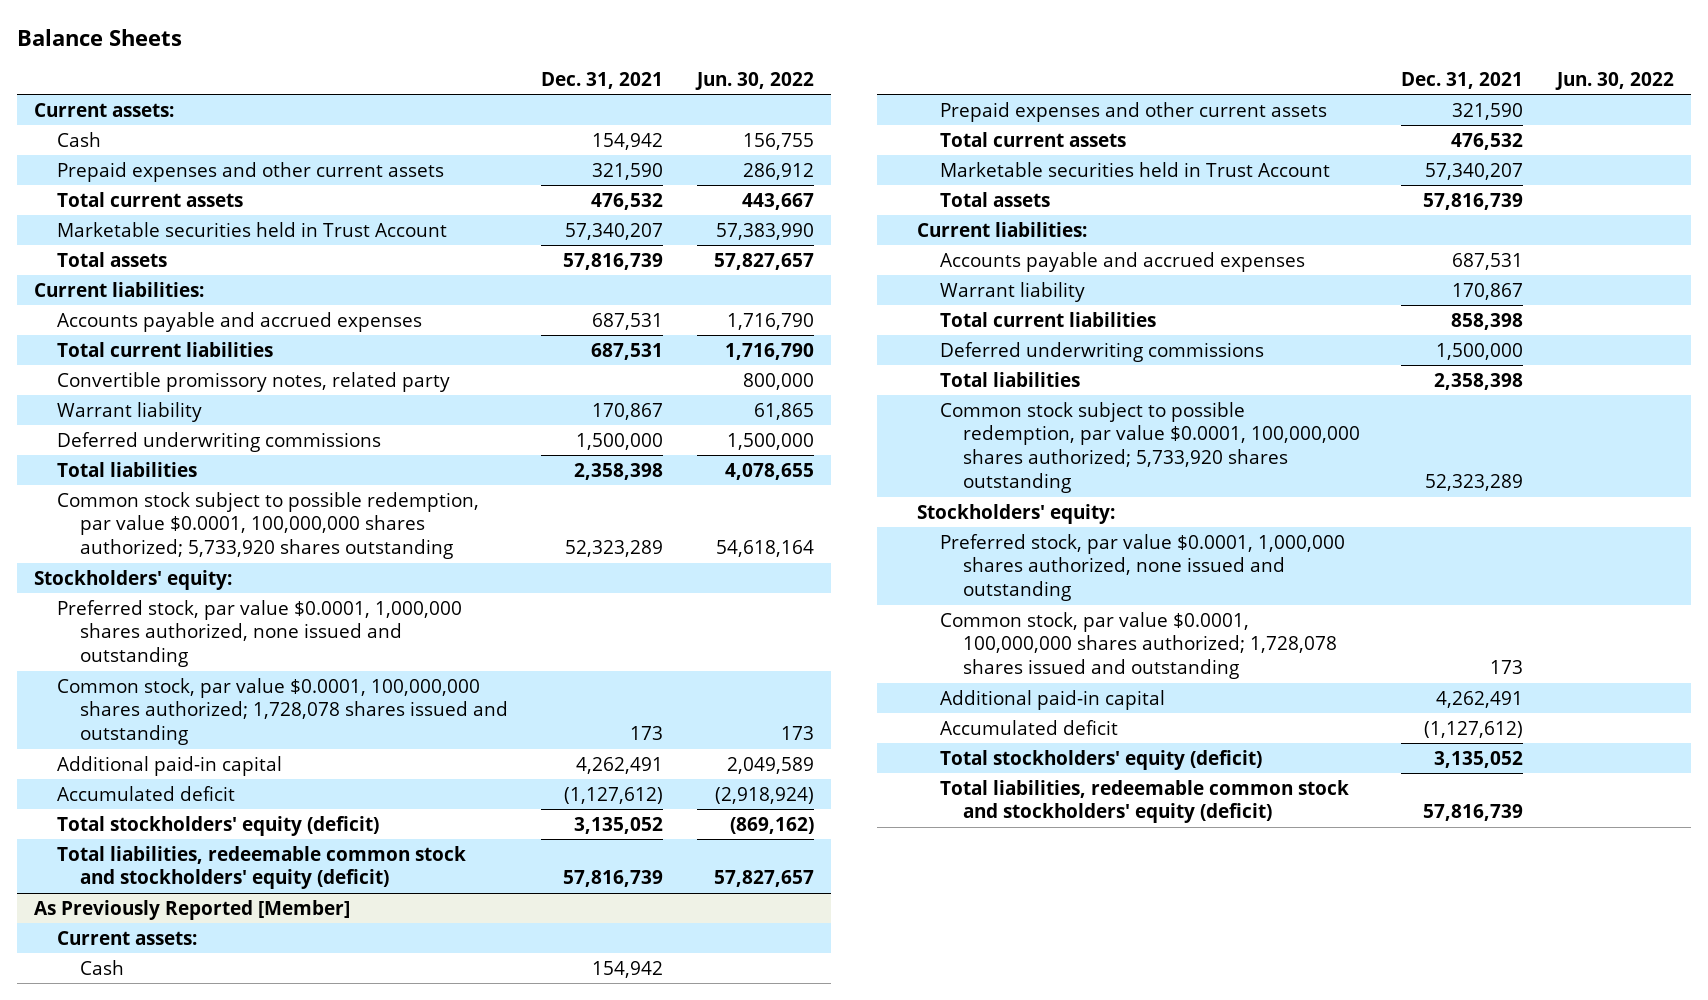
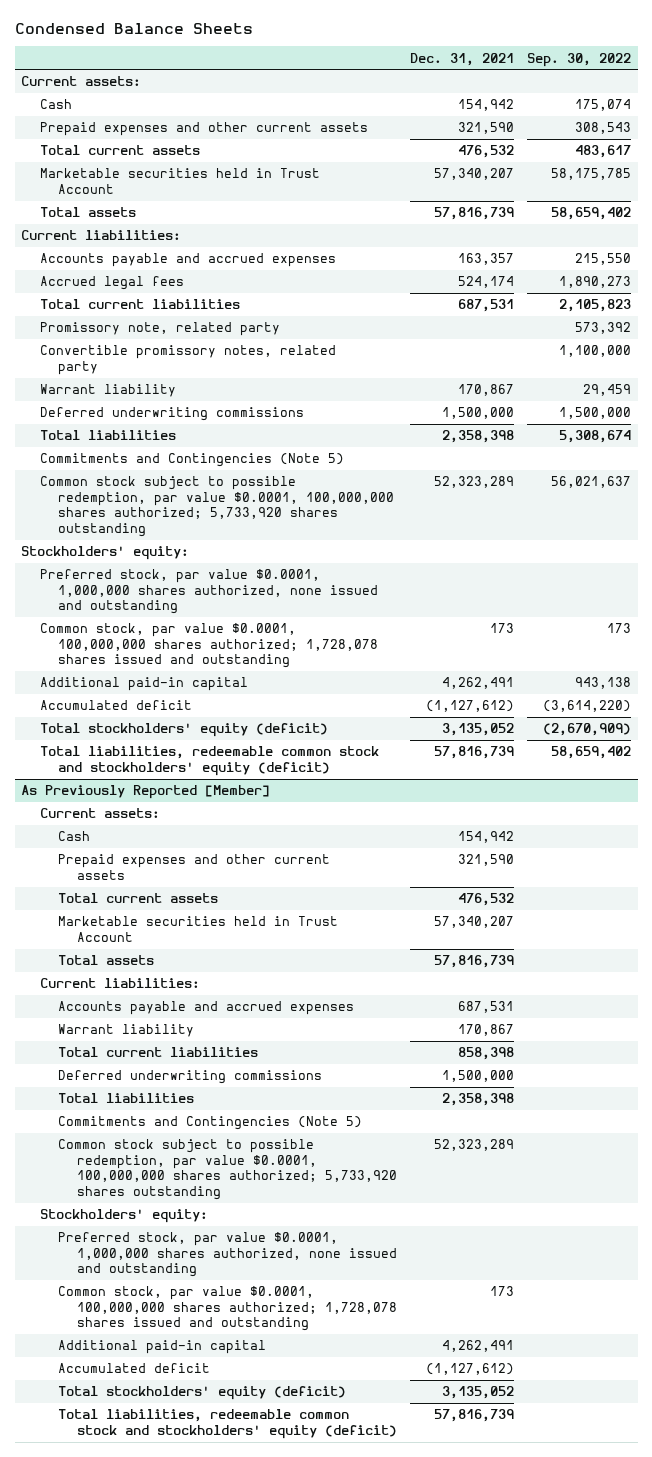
- Balance Sheets
+ Condensed Balance Sheets
- | Dec. 31, 2021 | Jun. 30, 2022
+ | Dec. 31, 2021 | Sep. 30, 2022
- Accounts payable and accrued expenses | 687,531 | 1,716,790
+ Accounts payable and accrued expenses | 163,357 | 215,550
+ Accrued legal fees | 524,174 | 1,890,273
+ Promissory note, related party | | 573,392
+ Commitments and Contingencies (Note 5)
@ As Previously Reported [Member]
+ Commitments and Contingencies (Note 5)

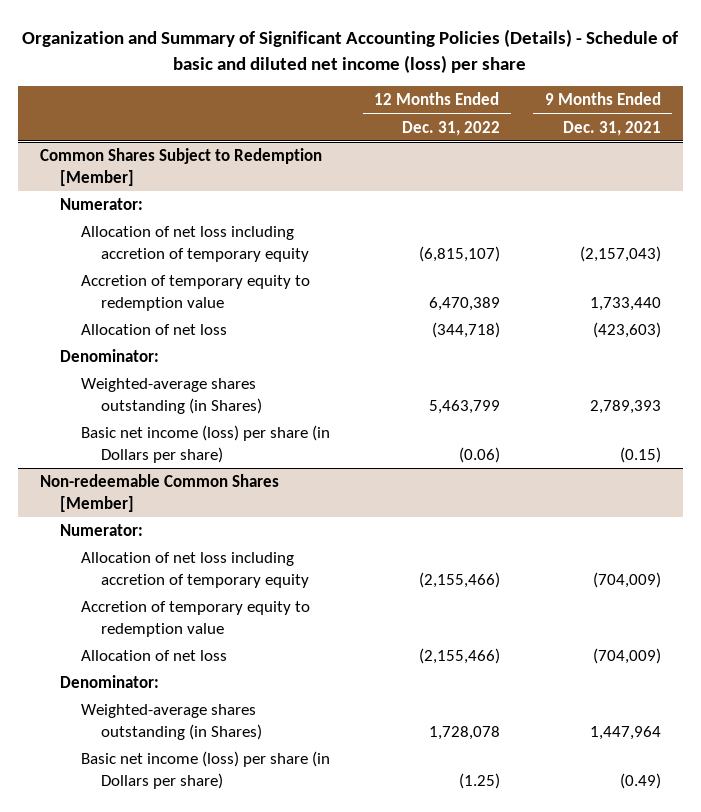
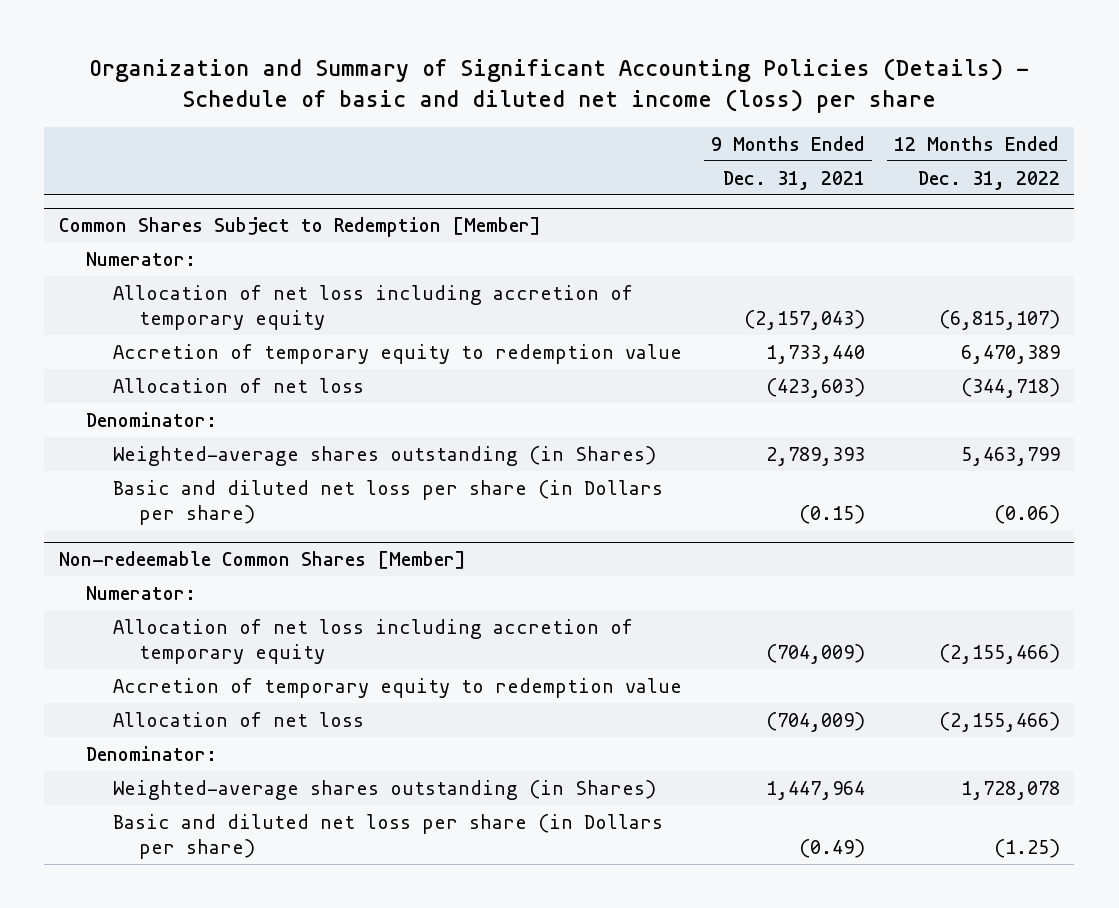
- | 12 Months Ended Dec. 31, 2022 | 9 Months Ended Dec. 31, 2021
+ | 9 Months Ended Dec. 31, 2021 | 12 Months Ended Dec. 31, 2022
@ Common Shares Subject to Redemption [Member]
- Basic net income (loss) per share (in Dollars per share) | (0.06) | (0.15)
+ Basic and diluted net loss per share (in Dollars per share) | (0.15) | (0.06)
@ Non-redeemable Common Shares [Member]
- Basic net income (loss) per share (in Dollars per share) | (1.25) | (0.49)
+ Basic and diluted net loss per share (in Dollars per share) | (0.49) | (1.25)

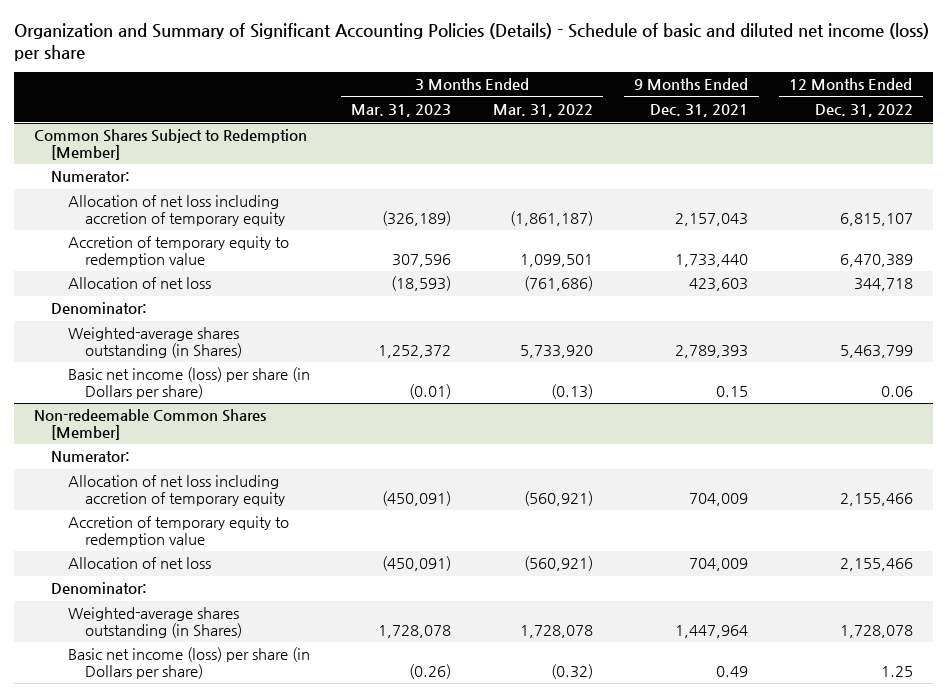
- | 9 Months Ended Dec. 31, 2021 | 12 Months Ended Dec. 31, 2022
+ | 3 Months Ended Mar. 31, 2023 | 3 Months Ended Mar. 31, 2022 | 9 Months Ended Dec. 31, 2021 | 12 Months Ended Dec. 31, 2022
@ Common Shares Subject to Redemption [Member]
- Allocation of net loss including accretion of temporary equity | (2,157,043) | (6,815,107)
+ Allocation of net loss including accretion of temporary equity | (326,189) | (1,861,187) | 2,157,043 | 6,815,107
- Allocation of net loss | (423,603) | (344,718)
+ Allocation of net loss | (18,593) | (761,686) | 423,603 | 344,718
- Basic and diluted net loss per share (in Dollars per share) | (0.15) | (0.06)
+ Basic net income (loss) per share (in Dollars per share) | (0.01) | (0.13) | 0.15 | 0.06
@ Non-redeemable Common Shares [Member]
- Allocation of net loss including accretion of temporary equity | (704,009) | (2,155,466)
+ Allocation of net loss including accretion of temporary equity | (450,091) | (560,921) | 704,009 | 2,155,466
- Allocation of net loss | (704,009) | (2,155,466)
+ Allocation of net loss | (450,091) | (560,921) | 704,009 | 2,155,466
- Basic and diluted net loss per share (in Dollars per share) | (0.49) | (1.25)
+ Basic net income (loss) per share (in Dollars per share) | (0.26) | (0.32) | 0.49 | 1.25

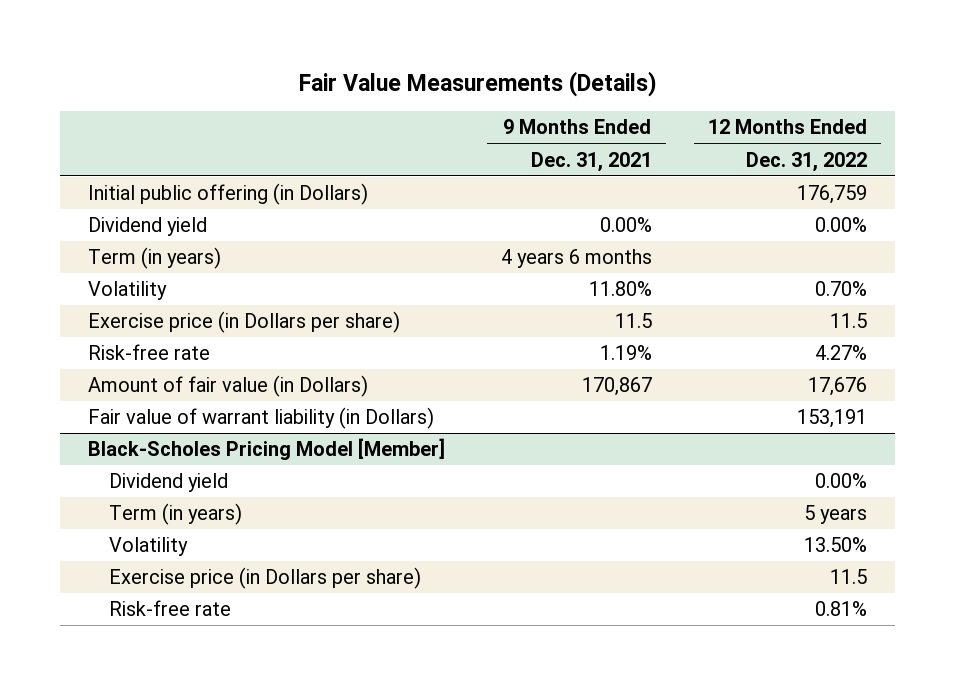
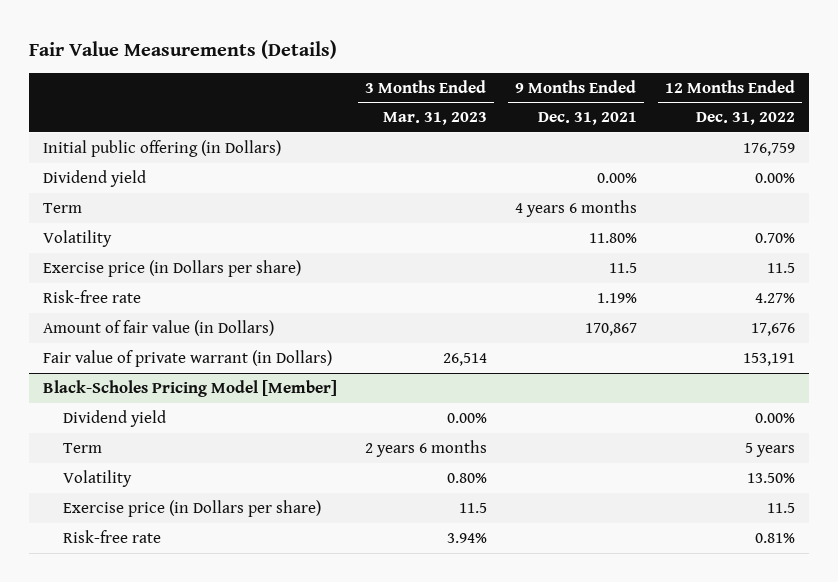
- | 9 Months Ended Dec. 31, 2021 | 12 Months Ended Dec. 31, 2022
+ | 3 Months Ended Mar. 31, 2023 | 9 Months Ended Dec. 31, 2021 | 12 Months Ended Dec. 31, 2022
- Term (in years) | 4 years 6 months |
+ Term | | 4 years 6 months |
- Fair value of warrant liability (in Dollars) | | 153,191
+ Fair value of private warrant (in Dollars) | 26,514 | | 153,191
@ Black-Scholes Pricing Model [Member]
- Term (in years) | | 5 years
+ Term | 2 years 6 months | | 5 years

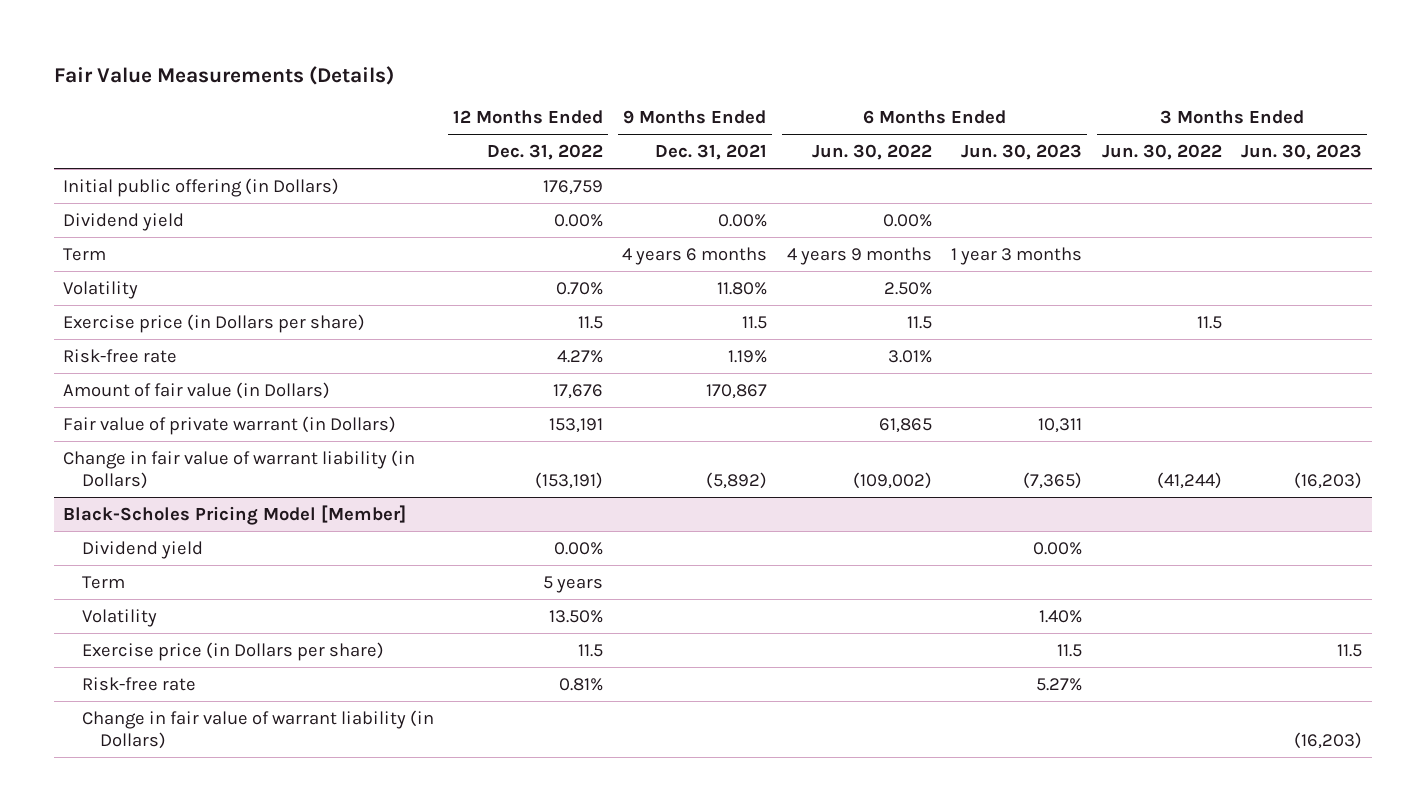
- | 3 Months Ended Mar. 31, 2023 | 9 Months Ended Dec. 31, 2021 | 12 Months Ended Dec. 31, 2022
+ | 12 Months Ended Dec. 31, 2022 | 9 Months Ended Dec. 31, 2021 | 6 Months Ended Jun. 30, 2022 | 6 Months Ended Jun. 30, 2023 | 3 Months Ended Jun. 30, 2022 | 3 Months Ended Jun. 30, 2023
+ Change in fair value of warrant liability (in Dollars) | (153,191) | (5,892) | (109,002) | (7,365) | (41,244) | (16,203)
@ Black-Scholes Pricing Model [Member]
+ Change in fair value of warrant liability (in Dollars) | | | | | | (16,203)

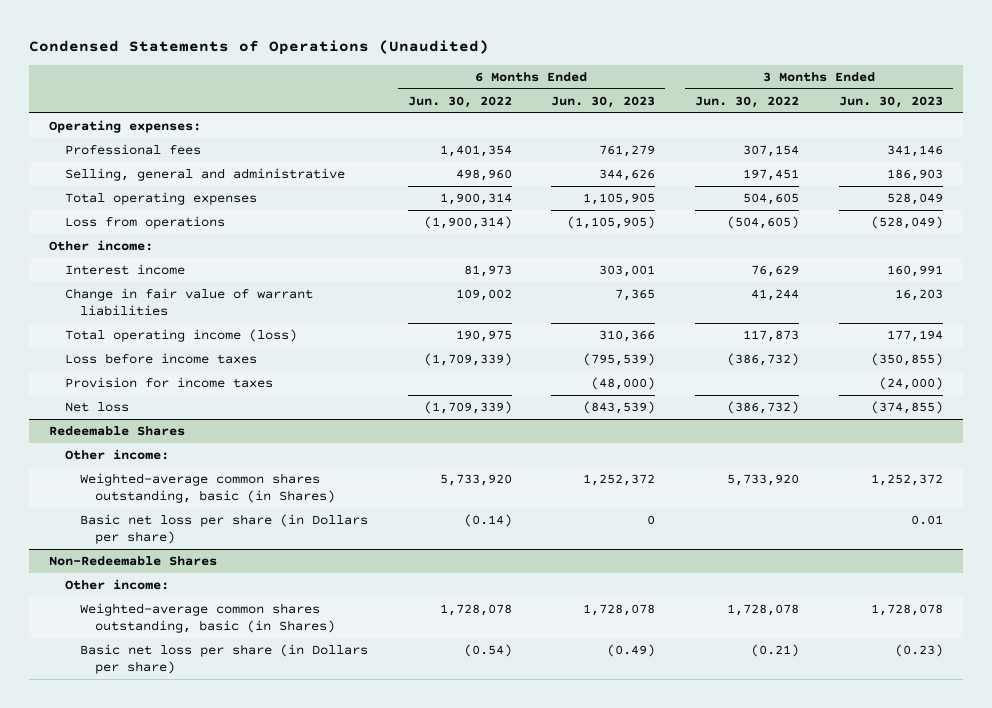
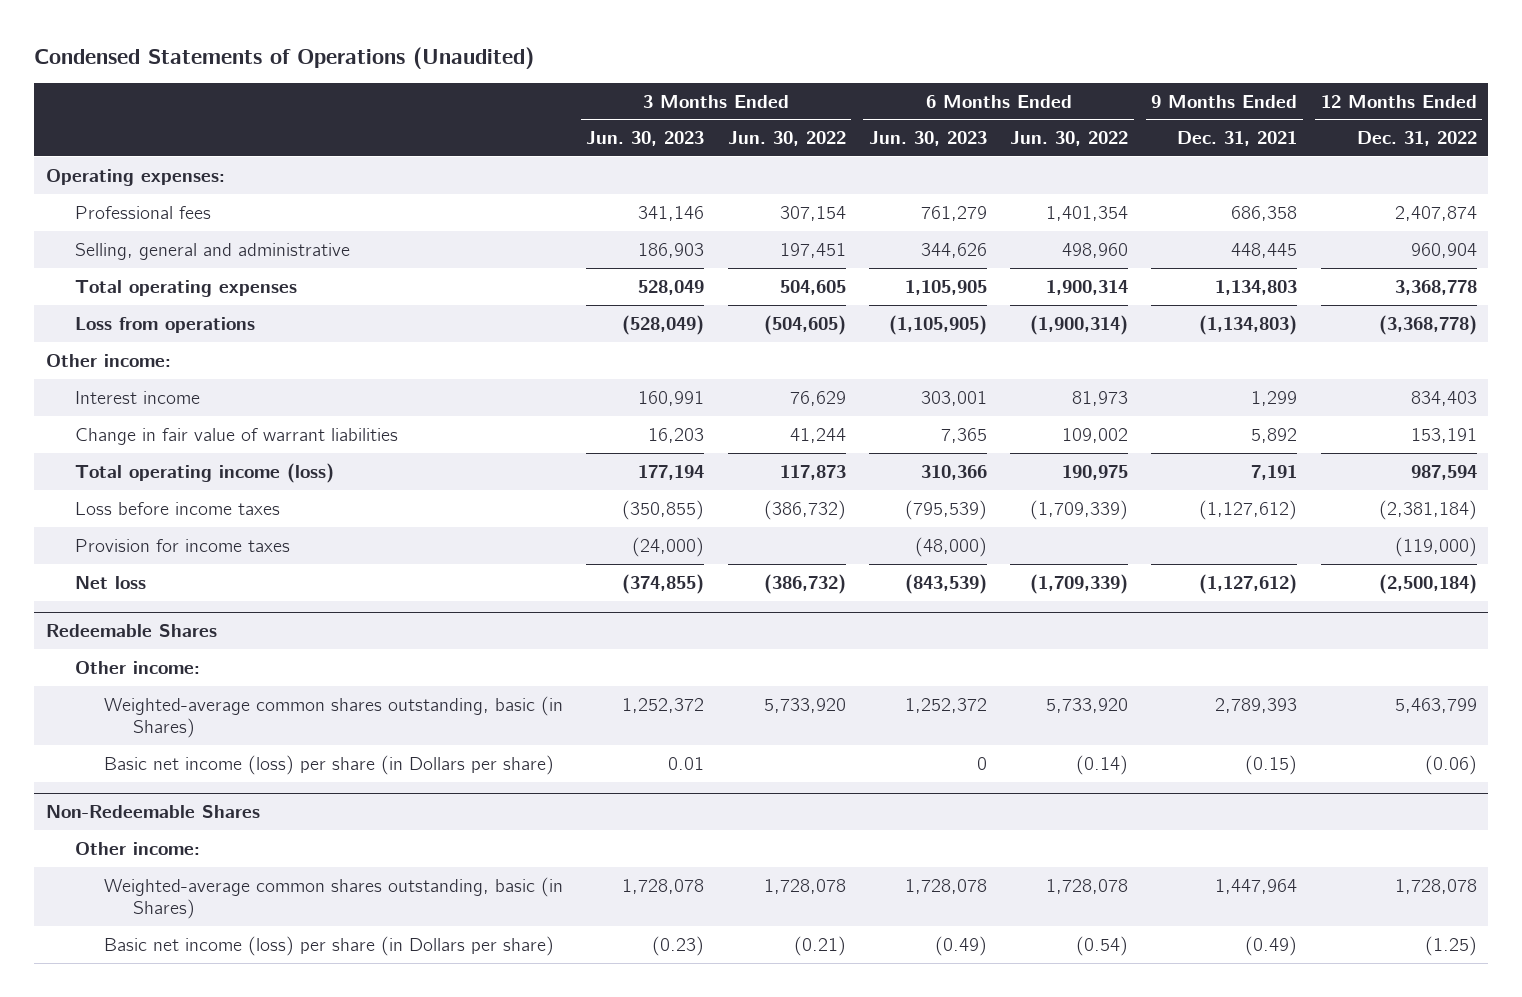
- | 6 Months Ended Jun. 30, 2022 | 6 Months Ended Jun. 30, 2023 | 3 Months Ended Jun. 30, 2022 | 3 Months Ended Jun. 30, 2023
+ | 3 Months Ended Jun. 30, 2023 | 3 Months Ended Jun. 30, 2022 | 6 Months Ended Jun. 30, 2023 | 6 Months Ended Jun. 30, 2022 | 9 Months Ended Dec. 31, 2021 | 12 Months Ended Dec. 31, 2022
@ Redeemable Shares
- Basic net loss per share (in Dollars per share) | (0.14) | 0 | | 0.01
+ Basic net income (loss) per share (in Dollars per share) | 0.01 | | 0 | (0.14) | (0.15) | (0.06)
@ Non-Redeemable Shares
- Basic net loss per share (in Dollars per share) | (0.54) | (0.49) | (0.21) | (0.23)
+ Basic net income (loss) per share (in Dollars per share) | (0.23) | (0.21) | (0.49) | (0.54) | (0.49) | (1.25)

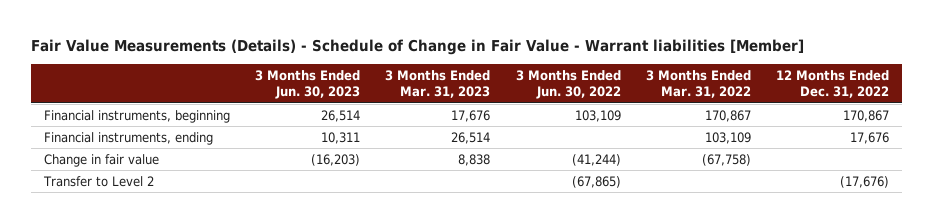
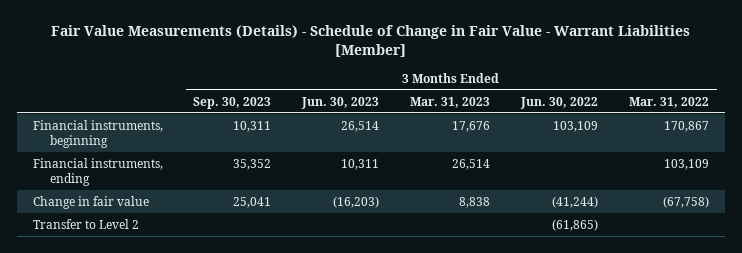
- Fair Value Measurements (Details) - Schedule of Change in Fair Value - Warrant liabilities [Member]
+ Fair Value Measurements (Details) - Schedule of Change in Fair Value - Warrant Liabilities [Member]
- | 3 Months Ended Jun. 30, 2023 | 3 Months Ended Mar. 31, 2023 | 3 Months Ended Jun. 30, 2022 | 3 Months Ended Mar. 31, 2022 | 12 Months Ended Dec. 31, 2022
+ | 3 Months Ended Sep. 30, 2023 | 3 Months Ended Jun. 30, 2023 | 3 Months Ended Mar. 31, 2023 | 3 Months Ended Jun. 30, 2022 | 3 Months Ended Mar. 31, 2022
- Transfer to Level 2 | | | (67,865) | | (17,676)
+ Transfer to Level 2 | | | | (61,865) |

